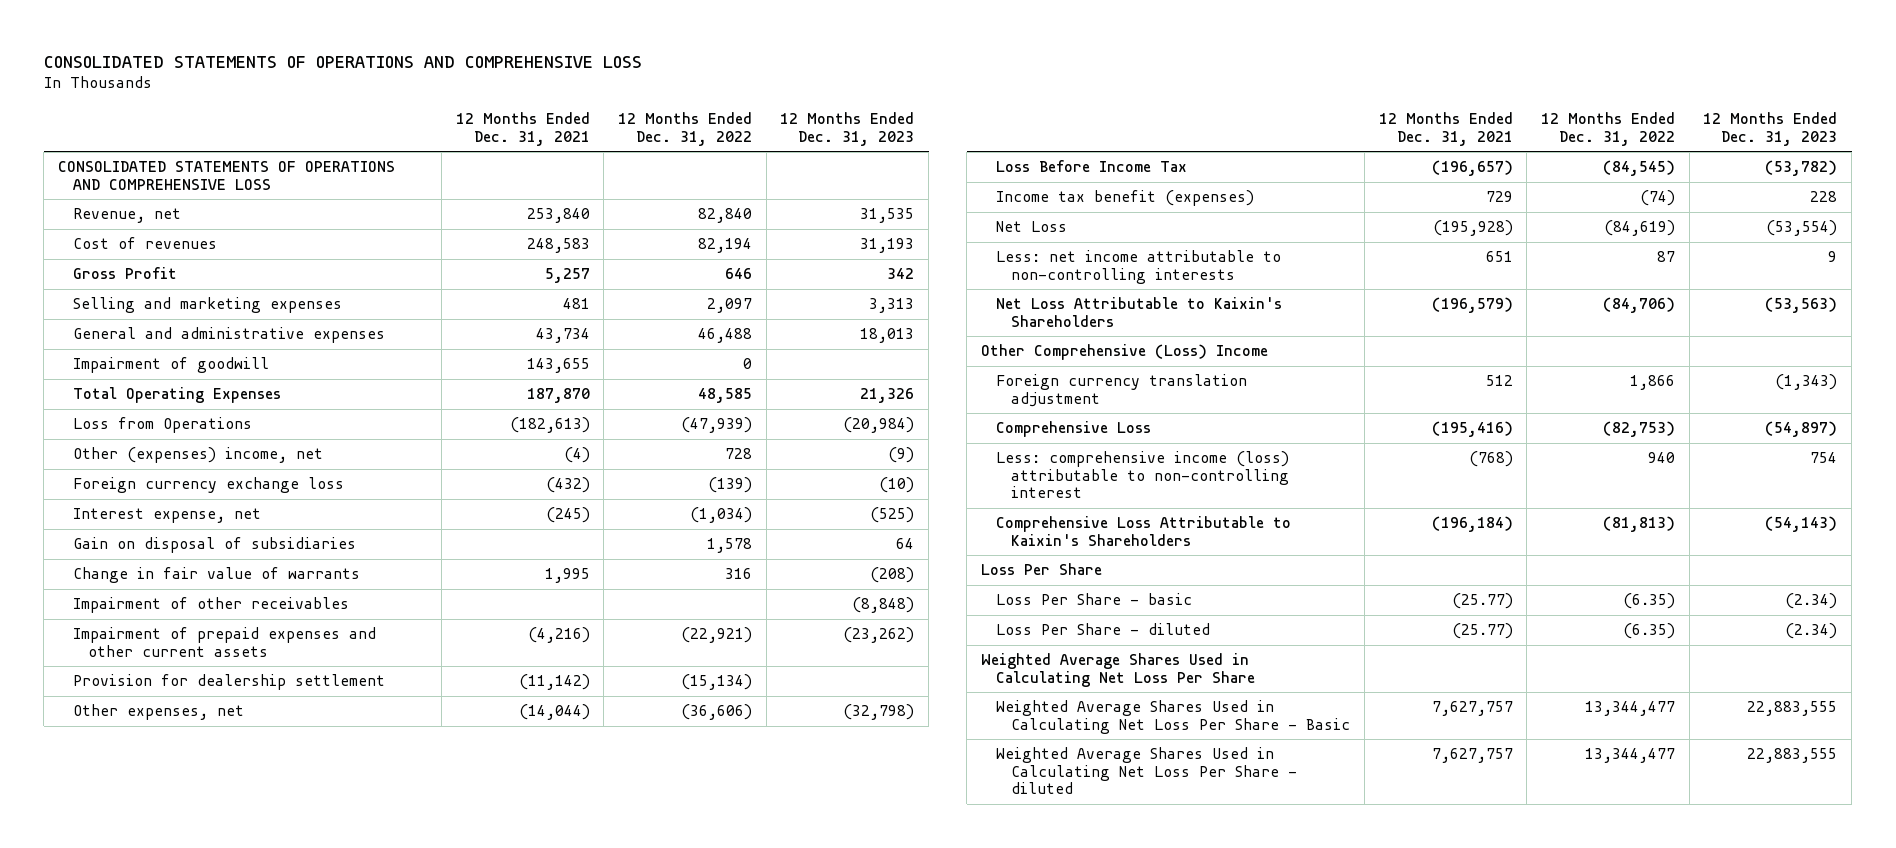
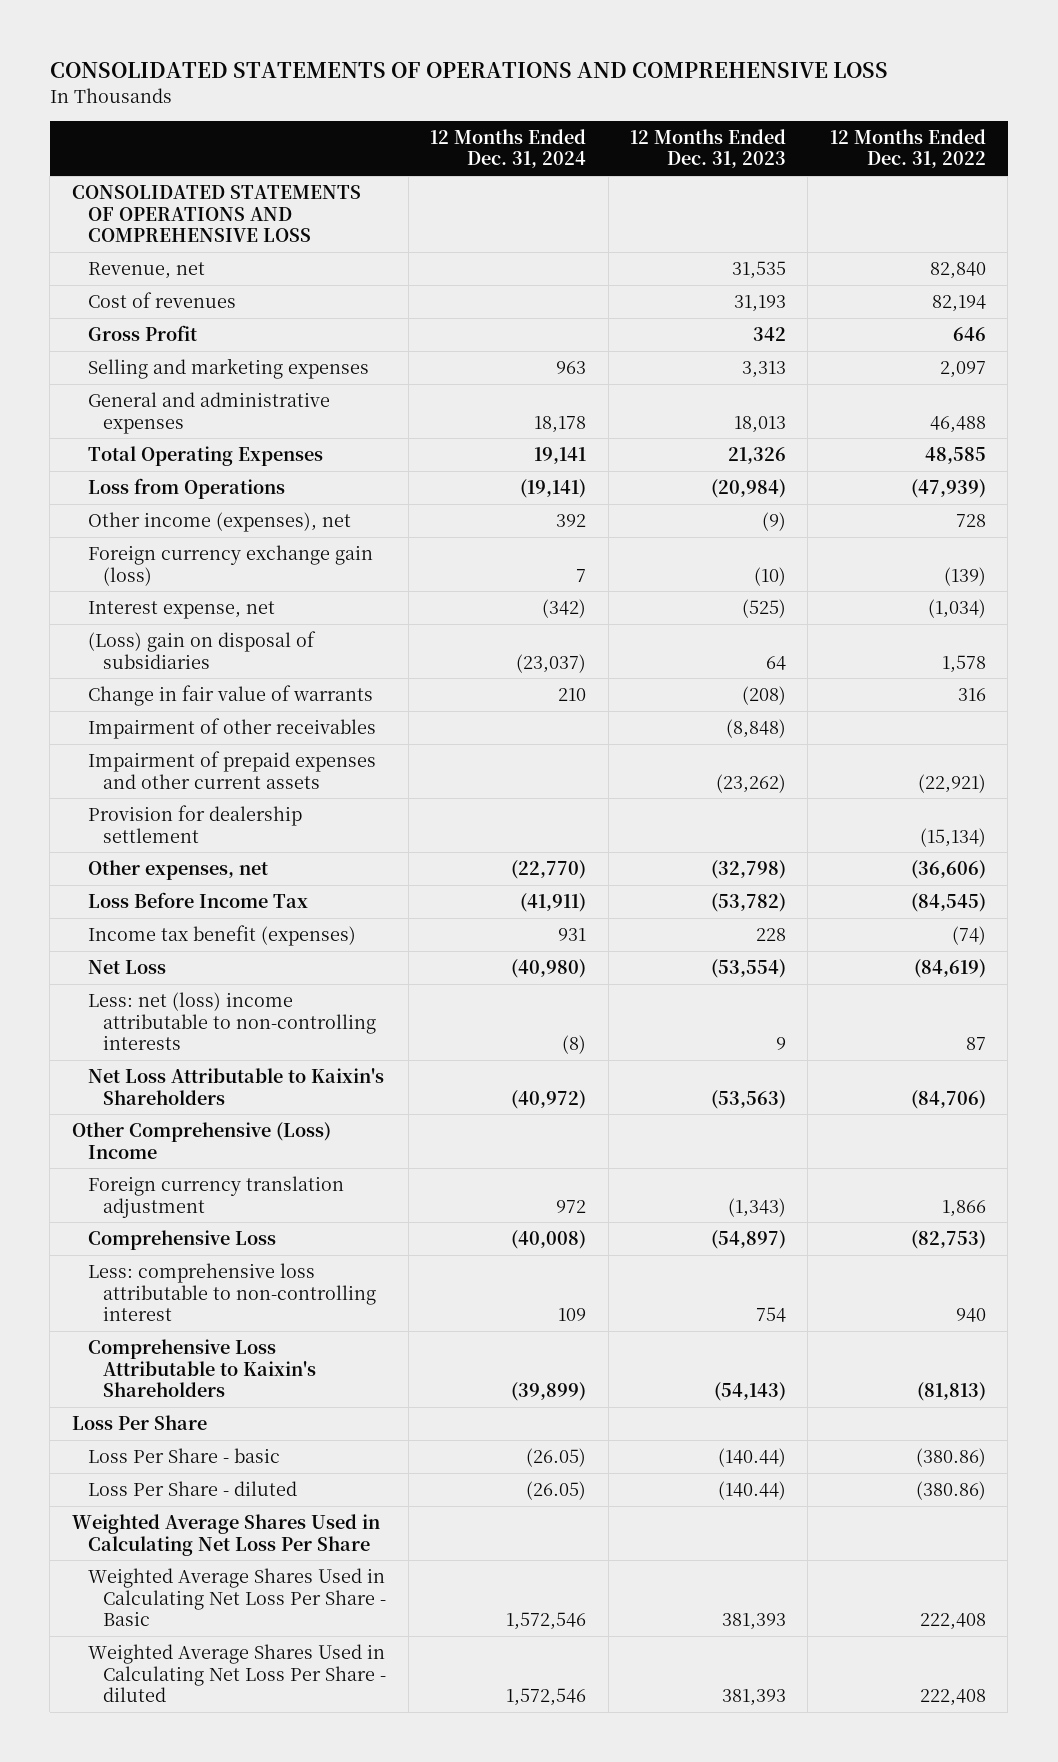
- | 12 Months Ended Dec. 31, 2021 | 12 Months Ended Dec. 31, 2022 | 12 Months Ended Dec. 31, 2023
+ | 12 Months Ended Dec. 31, 2024 | 12 Months Ended Dec. 31, 2023 | 12 Months Ended Dec. 31, 2022
- Impairment of goodwill | 143,655 | 0 |
- Other (expenses) income, net | (4) | 728 | (9)
- Foreign currency exchange loss | (432) | (139) | (10)
+ Other income (expenses), net | 392 | (9) | 728
+ Foreign currency exchange gain (loss) | 7 | (10) | (139)
- Gain on disposal of subsidiaries | | 1,578 | 64
+ (Loss) gain on disposal of subsidiaries | (23,037) | 64 | 1,578
- Less: net income attributable to non-controlling interests | 651 | 87 | 9
+ Less: net (loss) income attributable to non-controlling interests | (8) | 9 | 87
- Less: comprehensive income (loss) attributable to non-controlling interest | (768) | 940 | 754
+ Less: comprehensive loss attributable to non-controlling interest | 109 | 754 | 940
- Loss Per Share - basic | (25.77) | (6.35) | (2.34)
- Loss Per Share - diluted | (25.77) | (6.35) | (2.34)
+ Loss Per Share - basic | (26.05) | (140.44) | (380.86)
+ Loss Per Share - diluted | (26.05) | (140.44) | (380.86)
- Weighted Average Shares Used in Calculating Net Loss Per Share - Basic | 7,627,757 | 13,344,477 | 22,883,555
- Weighted Average Shares Used in Calculating Net Loss Per Share - diluted | 7,627,757 | 13,344,477 | 22,883,555
+ Weighted Average Shares Used in Calculating Net Loss Per Share - Basic | 1,572,546 | 381,393 | 222,408
+ Weighted Average Shares Used in Calculating Net Loss Per Share - diluted | 1,572,546 | 381,393 | 222,408

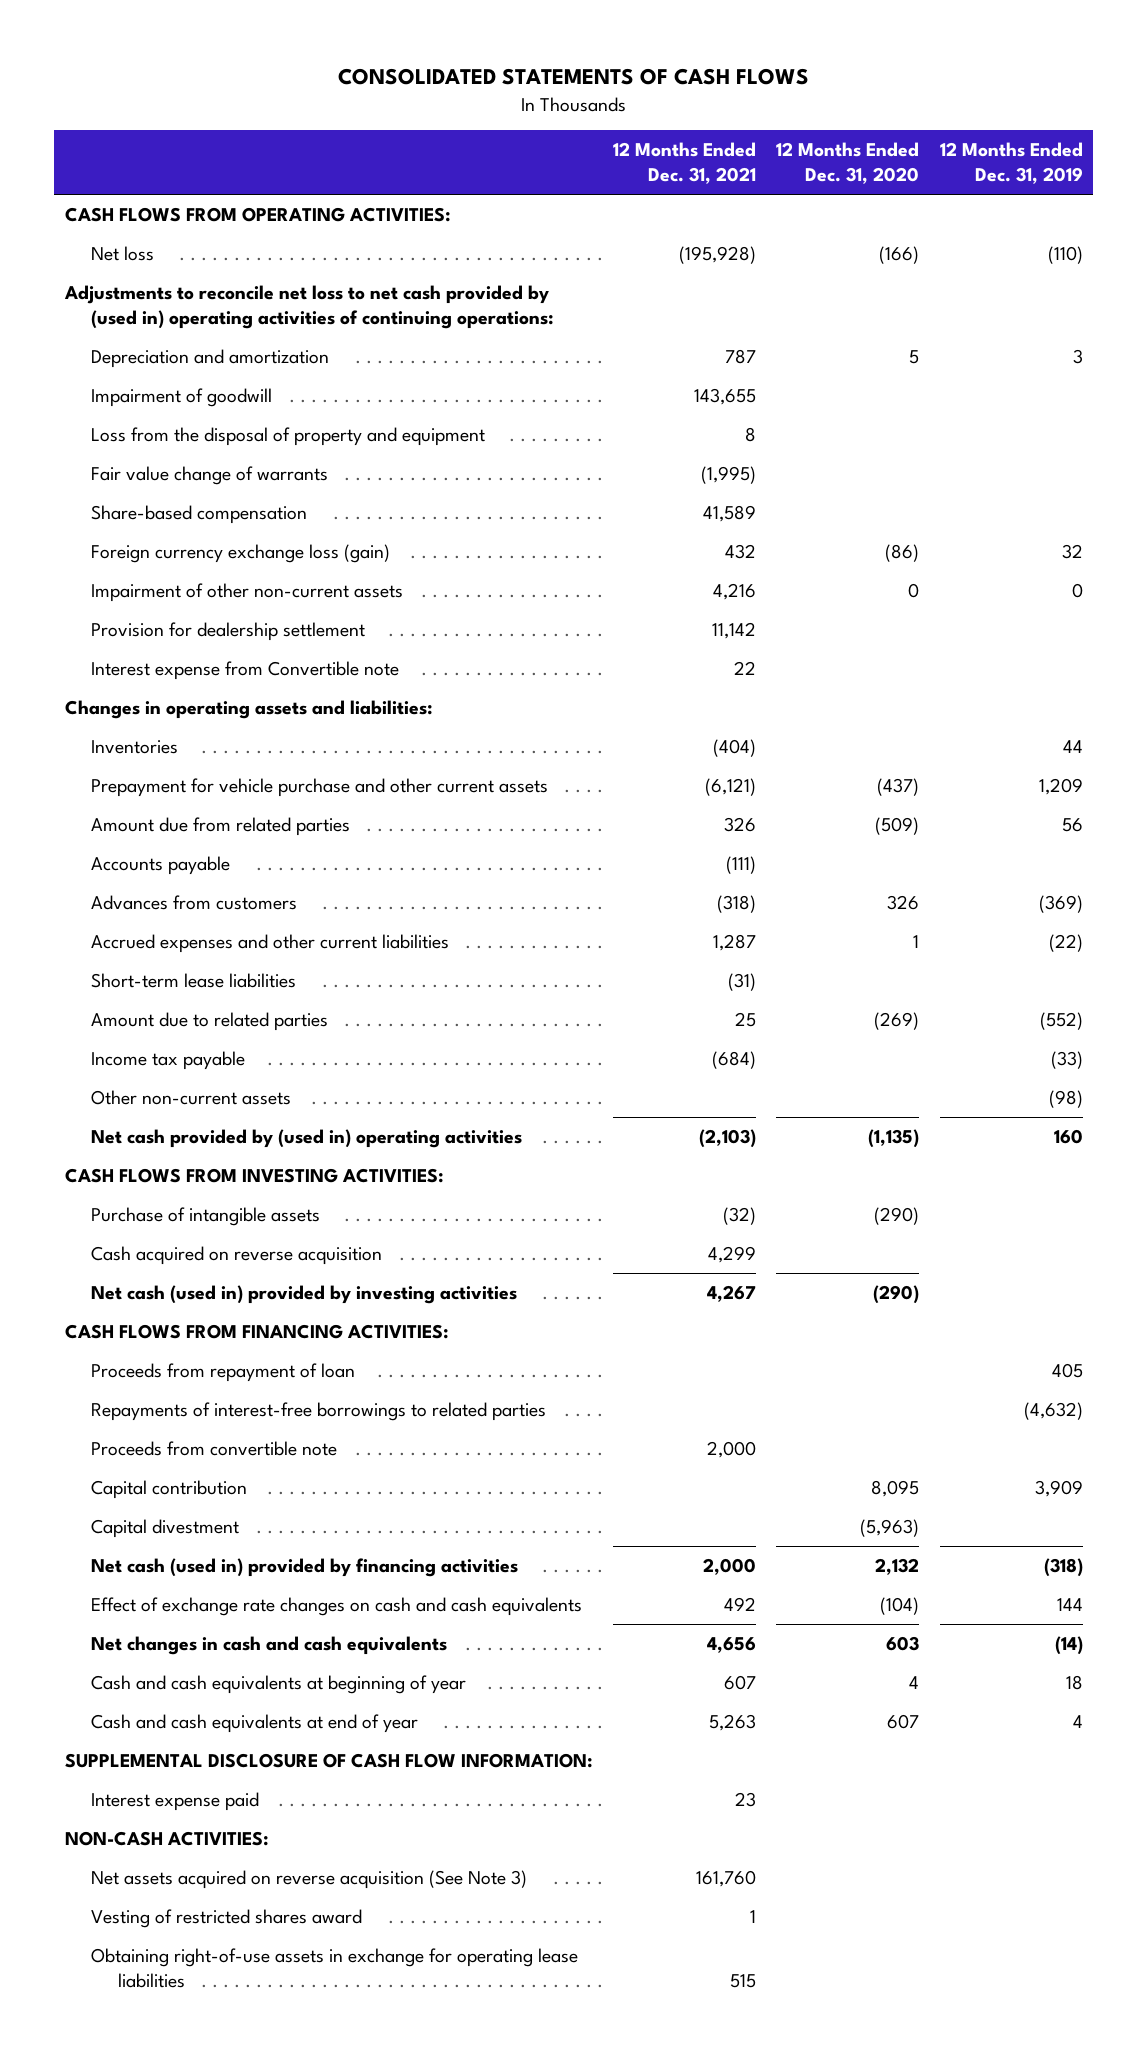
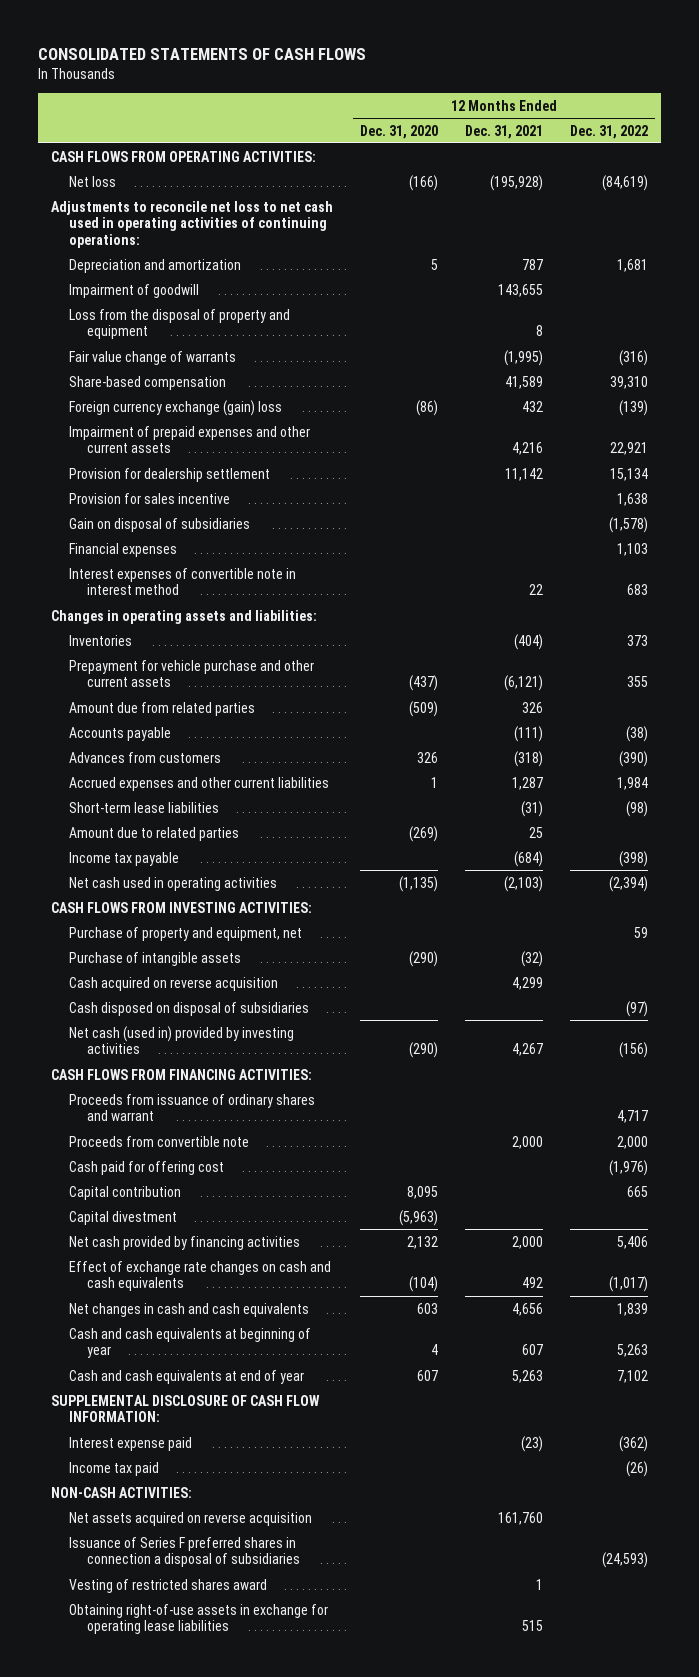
- | 12 Months Ended Dec. 31, 2021 | 12 Months Ended Dec. 31, 2020 | 12 Months Ended Dec. 31, 2019
+ | 12 Months Ended Dec. 31, 2020 | 12 Months Ended Dec. 31, 2021 | 12 Months Ended Dec. 31, 2022
- Adjustments to reconcile net loss to net cash provided by (used in) operating activities of continuing operations:
+ Adjustments to reconcile net loss to net cash used in operating activities of continuing operations:
- Foreign currency exchange loss (gain) | 432 | (86) | 32
- Impairment of other non-current assets | 4,216 | 0 | 0
+ Foreign currency exchange (gain) loss | (86) | 432 | (139)
+ Impairment of prepaid expenses and other current assets | | 4,216 | 22,921
- Interest expense from Convertible note | 22 | |
+ Provision for sales incentive | | | 1,638
+ Gain on disposal of subsidiaries | | | (1,578)
+ Financial expenses | | | 1,103
+ Interest expenses of convertible note in interest method | | 22 | 683
- Other non-current assets | | | (98)
- Net cash provided by (used in) operating activities | (2,103) | (1,135) | 160
+ Net cash used in operating activities | (1,135) | (2,103) | (2,394)
+ Purchase of property and equipment, net | | | 59
+ Cash disposed on disposal of subsidiaries | | | (97)
- Proceeds from repayment of loan | | | 405
- Repayments of interest-free borrowings to related parties | | | (4,632)
+ Proceeds from issuance of ordinary shares and warrant | | | 4,717
+ Cash paid for offering cost | | | (1,976)
- Net cash (used in) provided by financing activities | 2,000 | 2,132 | (318)
+ Net cash provided by financing activities | 2,132 | 2,000 | 5,406
- Interest expense paid | 23 | |
+ Interest expense paid | | (23) | (362)
+ Income tax paid | | | (26)
- Net assets acquired on reverse acquisition (See Note 3) | 161,760 | |
+ Net assets acquired on reverse acquisition | | 161,760 |
+ Issuance of Series F preferred shares in connection a disposal of subsidiaries | | | (24,593)

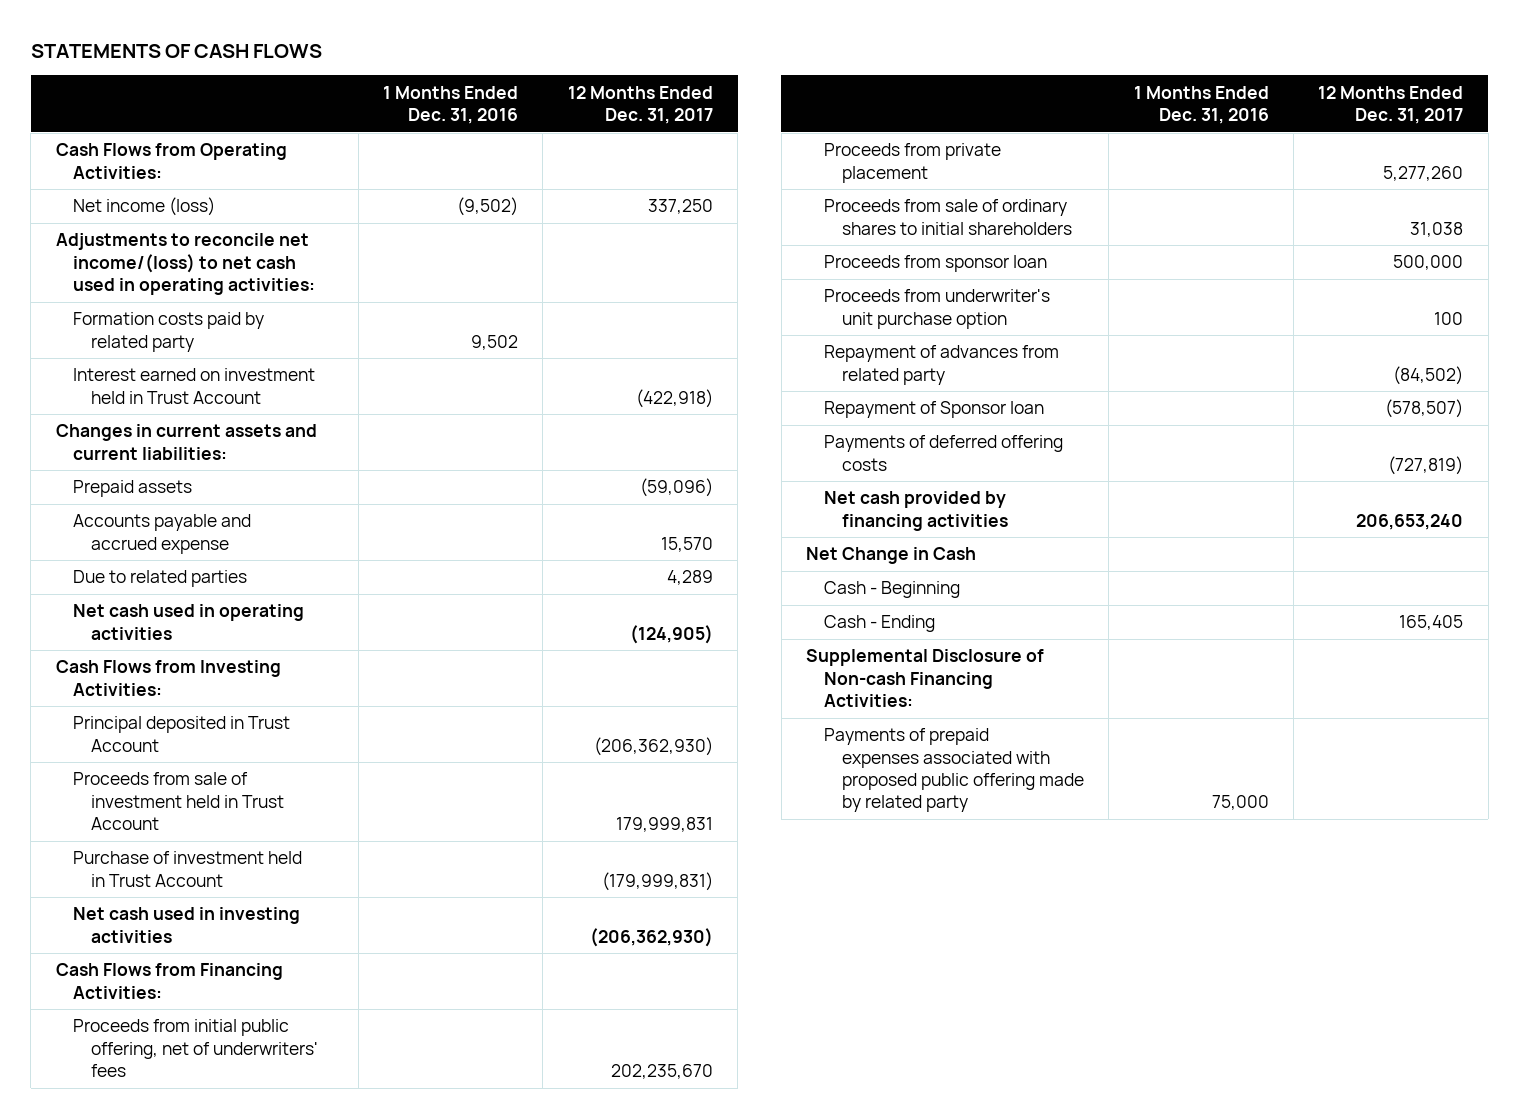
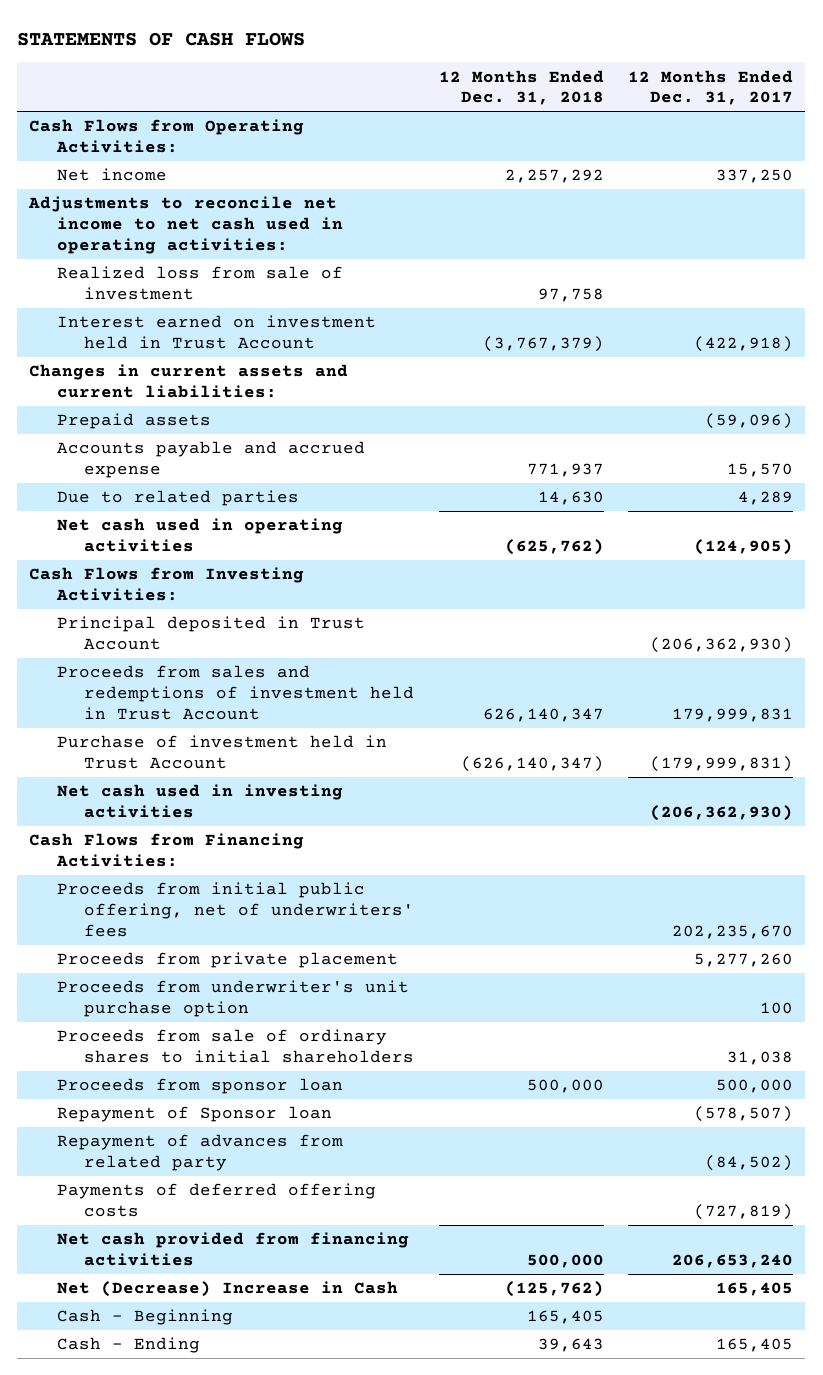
- | 1 Months Ended Dec. 31, 2016 | 12 Months Ended Dec. 31, 2017
+ | 12 Months Ended Dec. 31, 2018 | 12 Months Ended Dec. 31, 2017
- Net income (loss) | (9,502) | 337,250
- Adjustments to reconcile net income/(loss) to net cash used in operating activities:
- Formation costs paid by related party | 9,502 |
+ Net income | 2,257,292 | 337,250
+ Adjustments to reconcile net income to net cash used in operating activities:
+ Realized loss from sale of investment | 97,758 |
- Proceeds from sale of investment held in Trust Account | | 179,999,831
+ Proceeds from sales and redemptions of investment held in Trust Account | 626,140,347 | 179,999,831
moved up: Proceeds from underwriter's unit purchase option | | 100
moved down: Repayment of advances from related party | | (84,502)
- Net cash provided by financing activities | | 206,653,240
- Net Change in Cash
+ Net cash provided from financing activities | 500,000 | 206,653,240
+ Net (Decrease) Increase in Cash | (125,762) | 165,405
- Supplemental Disclosure of Non-cash Financing Activities:
- Payments of prepaid expenses associated with proposed public offering made by related party | 75,000 |

